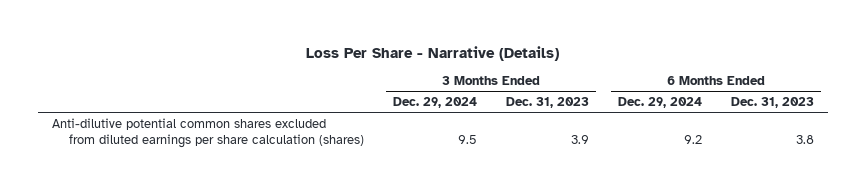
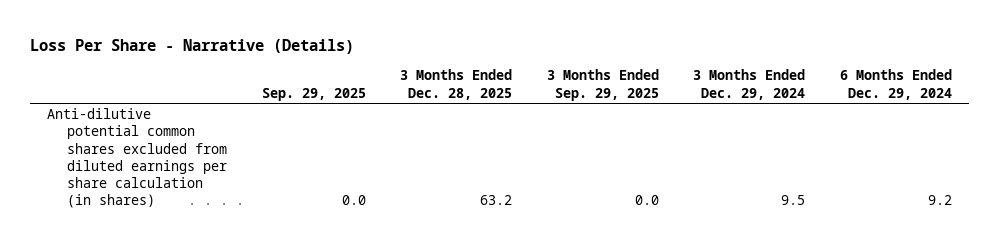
- | 3 Months Ended Dec. 29, 2024 | 3 Months Ended Dec. 31, 2023 | 6 Months Ended Dec. 29, 2024 | 6 Months Ended Dec. 31, 2023
+ | Sep. 29, 2025 | 3 Months Ended Dec. 28, 2025 | 3 Months Ended Sep. 29, 2025 | 3 Months Ended Dec. 29, 2024 | 6 Months Ended Dec. 29, 2024
- Anti-dilutive potential common shares excluded from diluted earnings per share calculation (shares) | 9.5 | 3.9 | 9.2 | 3.8
+ Anti-dilutive potential common shares excluded from diluted earnings per share calculation (in shares) | 0.0 | 63.2 | 0.0 | 9.5 | 9.2

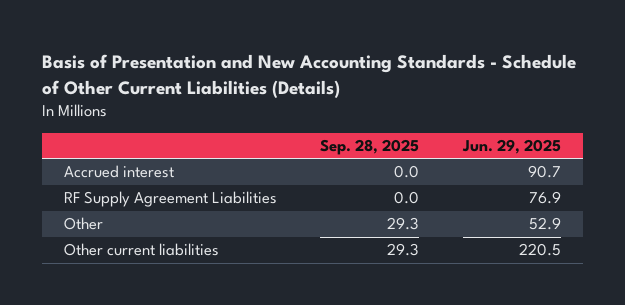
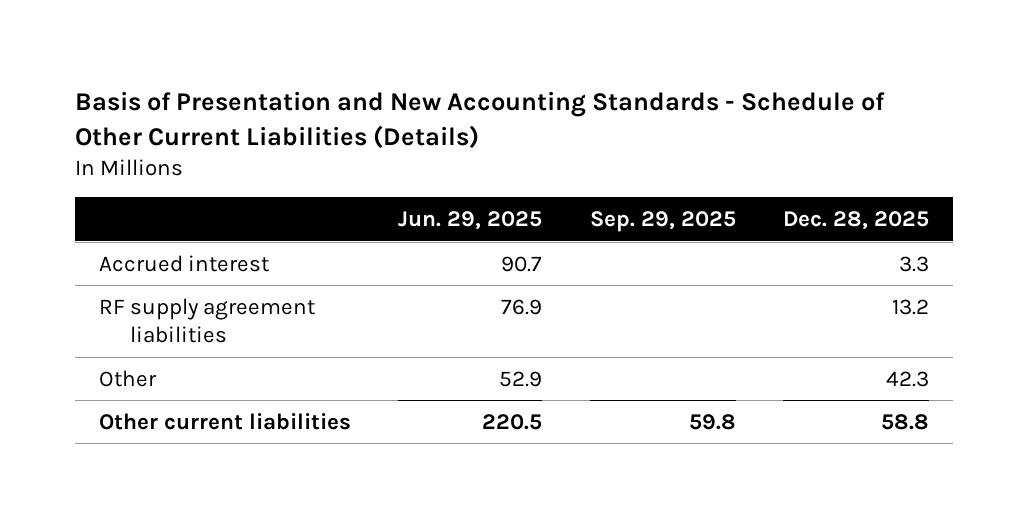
- | Sep. 28, 2025 | Jun. 29, 2025
+ | Jun. 29, 2025 | Sep. 29, 2025 | Dec. 28, 2025
- RF Supply Agreement Liabilities | 0.0 | 76.9
+ RF supply agreement liabilities | 76.9 | | 13.2

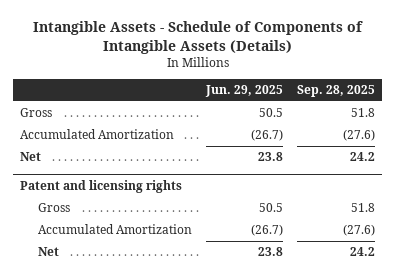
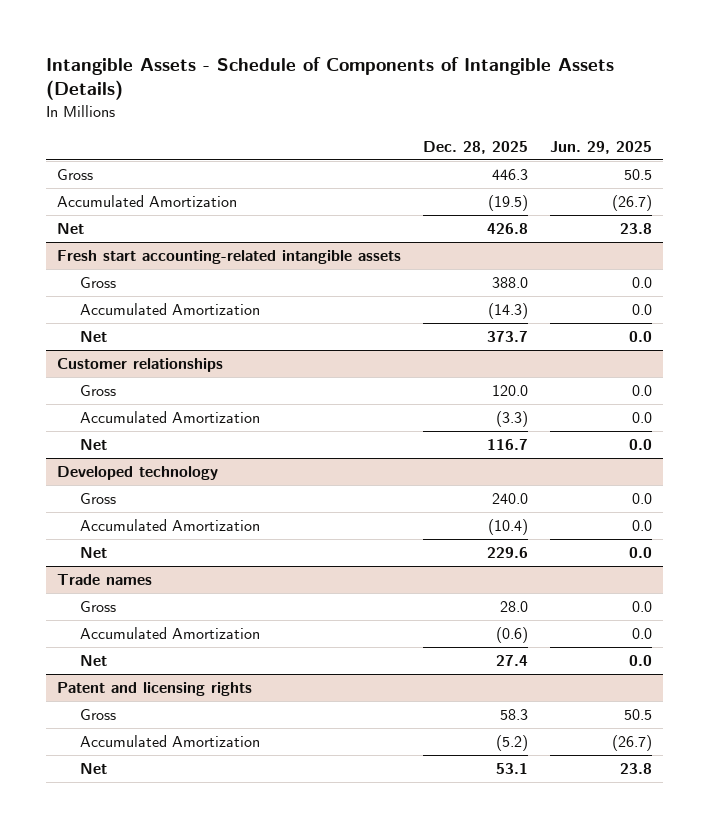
- | Jun. 29, 2025 | Sep. 28, 2025
+ | Dec. 28, 2025 | Jun. 29, 2025
+ Fresh start accounting-related intangible assets
+ Gross | 388.0 | 0.0
+ Accumulated Amortization | (14.3) | 0.0
+ Net | 373.7 | 0.0
+ Customer relationships
+ Gross | 120.0 | 0.0
+ Accumulated Amortization | (3.3) | 0.0
+ Net | 116.7 | 0.0
+ Developed technology
+ Gross | 240.0 | 0.0
+ Accumulated Amortization | (10.4) | 0.0
+ Net | 229.6 | 0.0
+ Trade names
+ Gross | 28.0 | 0.0
+ Accumulated Amortization | (0.6) | 0.0
+ Net | 27.4 | 0.0

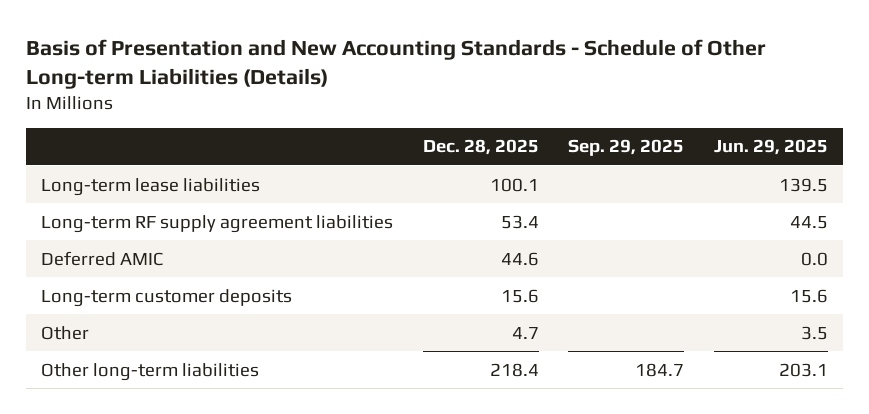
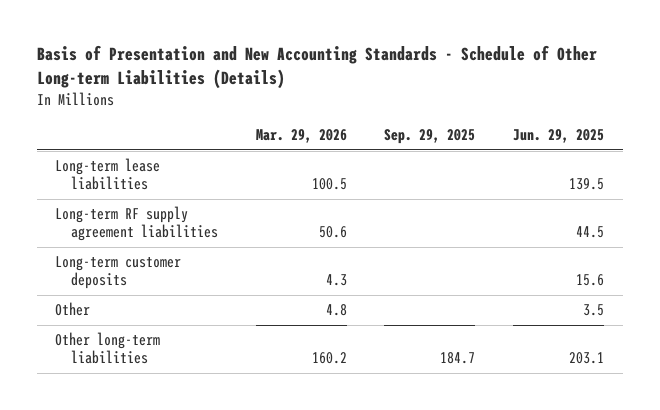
- | Dec. 28, 2025 | Sep. 29, 2025 | Jun. 29, 2025
+ | Mar. 29, 2026 | Sep. 29, 2025 | Jun. 29, 2025
- Deferred AMIC | 44.6 | | 0.0

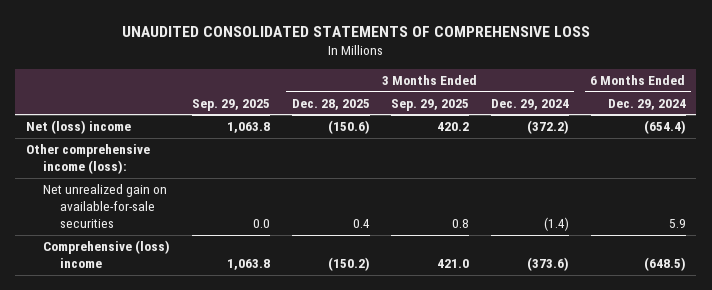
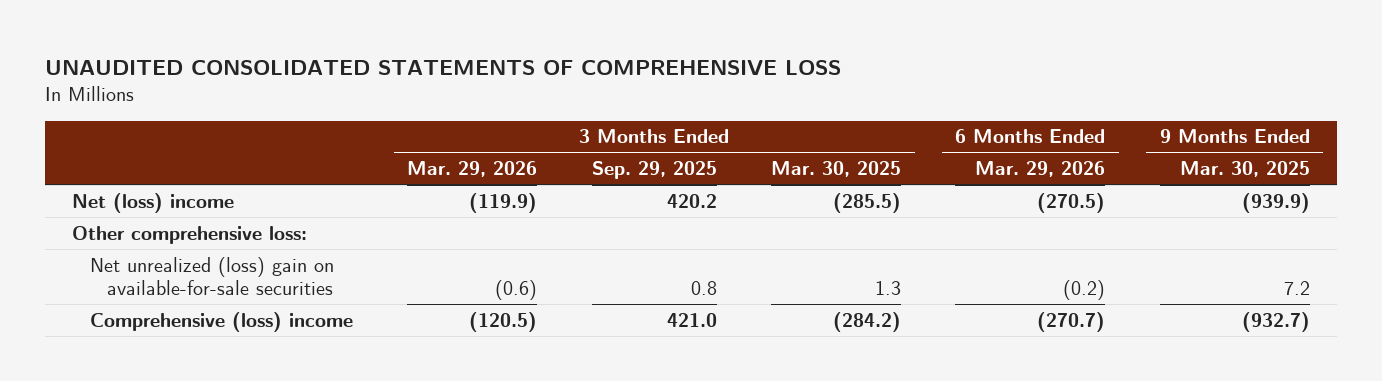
- | Sep. 29, 2025 | 3 Months Ended Dec. 28, 2025 | 3 Months Ended Sep. 29, 2025 | 3 Months Ended Dec. 29, 2024 | 6 Months Ended Dec. 29, 2024
+ | 3 Months Ended Mar. 29, 2026 | 3 Months Ended Sep. 29, 2025 | 3 Months Ended Mar. 30, 2025 | 6 Months Ended Mar. 29, 2026 | 9 Months Ended Mar. 30, 2025
- Other comprehensive income (loss):
- Net unrealized gain on available-for-sale securities | 0.0 | 0.4 | 0.8 | (1.4) | 5.9
+ Other comprehensive loss:
+ Net unrealized (loss) gain on available-for-sale securities | (0.6) | 0.8 | 1.3 | (0.2) | 7.2

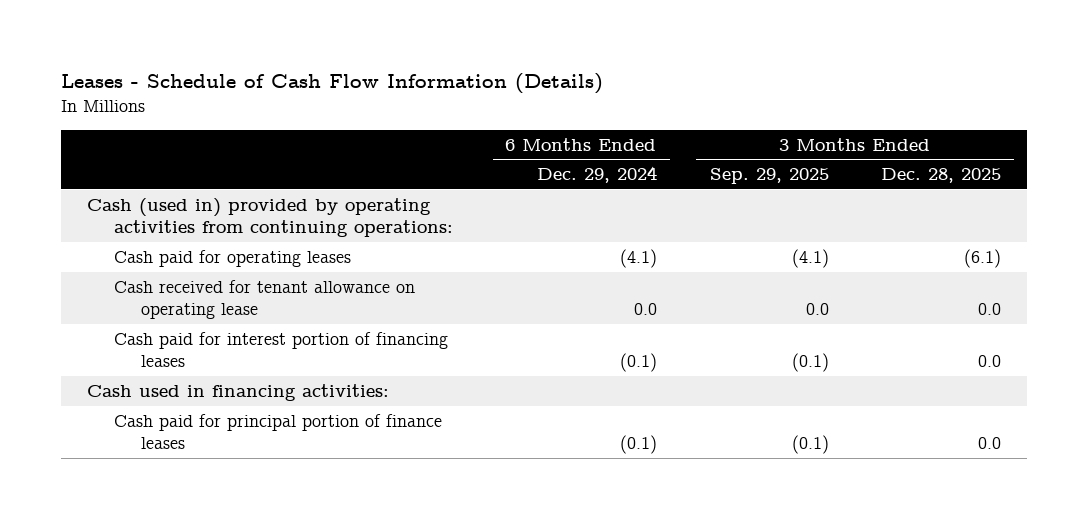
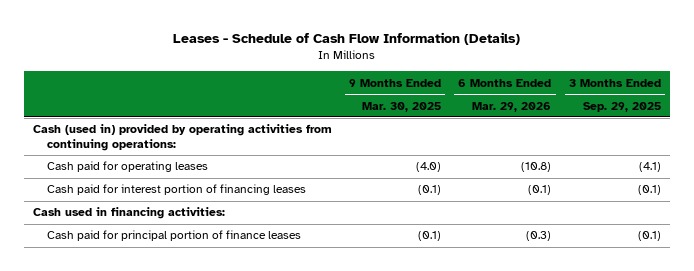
- | 6 Months Ended Dec. 29, 2024 | 3 Months Ended Sep. 29, 2025 | 3 Months Ended Dec. 28, 2025
+ | 9 Months Ended Mar. 30, 2025 | 6 Months Ended Mar. 29, 2026 | 3 Months Ended Sep. 29, 2025
- Cash received for tenant allowance on operating lease | 0.0 | 0.0 | 0.0

